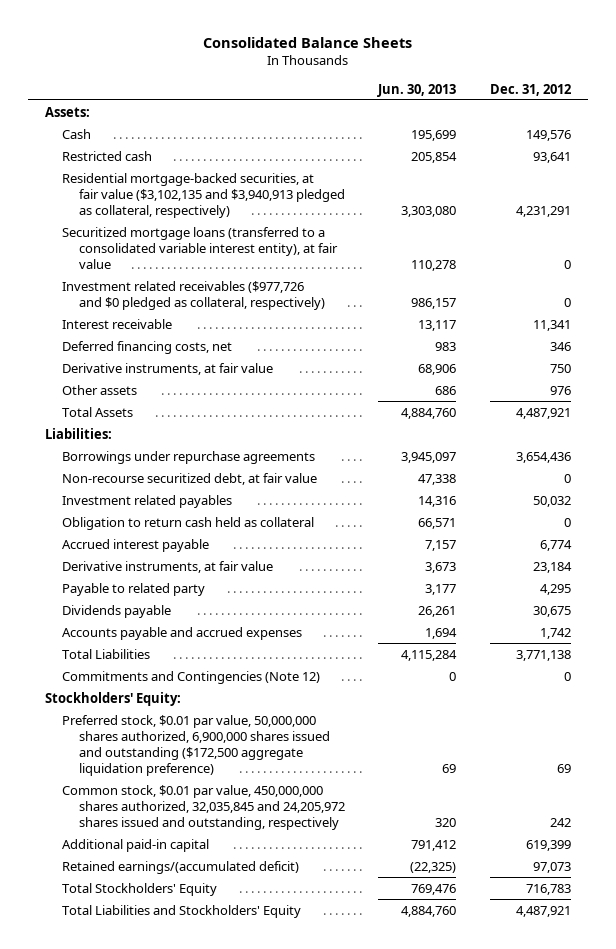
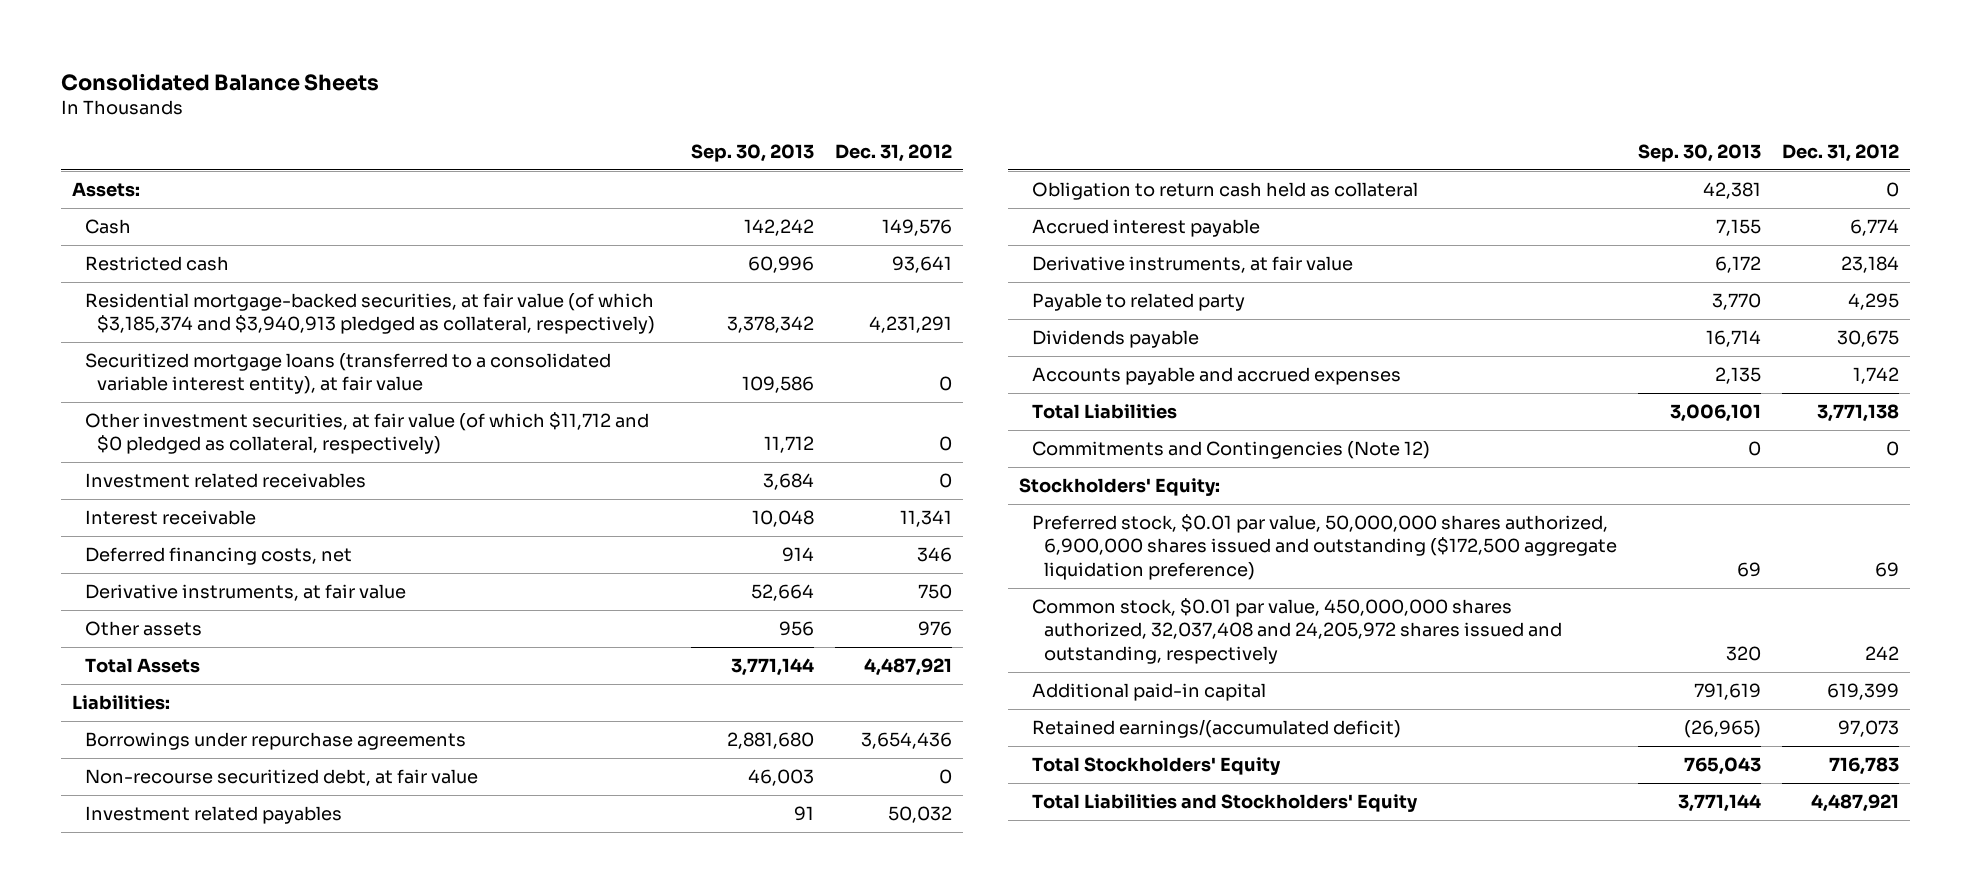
- | Jun. 30, 2013 | Dec. 31, 2012
+ | Sep. 30, 2013 | Dec. 31, 2012
- Residential mortgage-backed securities, at fair value ($3,102,135 and $3,940,913 pledged as collateral, respectively) | 3,303,080 | 4,231,291
+ Residential mortgage-backed securities, at fair value (of which $3,185,374 and $3,940,913 pledged as collateral, respectively) | 3,378,342 | 4,231,291
- Investment related receivables ($977,726 and $0 pledged as collateral, respectively) | 986,157 | 0
+ Other investment securities, at fair value (of which $11,712 and $0 pledged as collateral, respectively) | 11,712 | 0
+ Investment related receivables | 3,684 | 0
- Common stock, $0.01 par value, 450,000,000 shares authorized, 32,035,845 and 24,205,972 shares issued and outstanding, respectively | 320 | 242
+ Common stock, $0.01 par value, 450,000,000 shares authorized, 32,037,408 and 24,205,972 shares issued and outstanding, respectively | 320 | 242

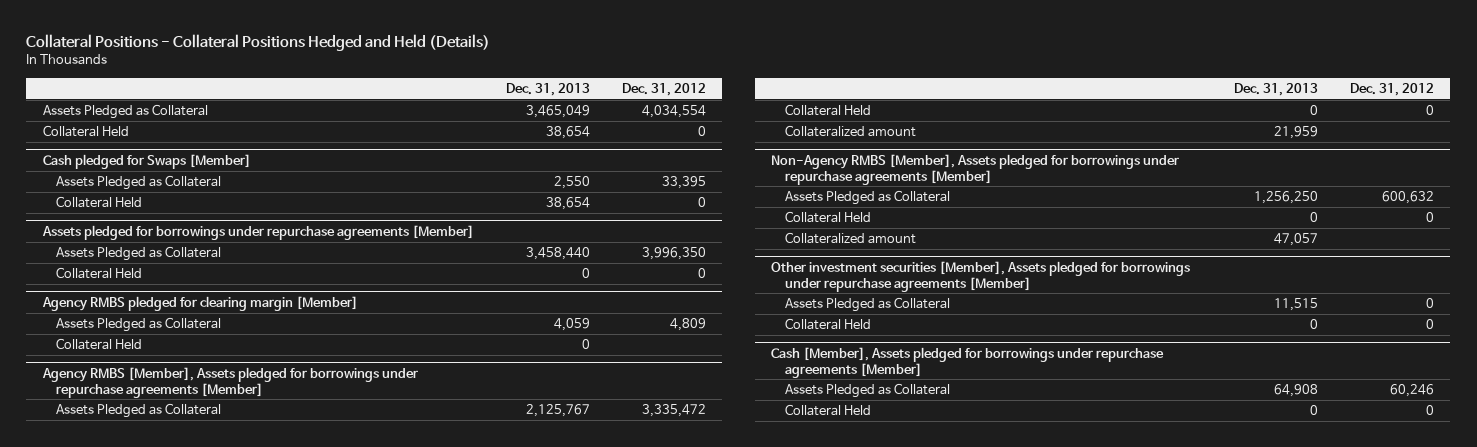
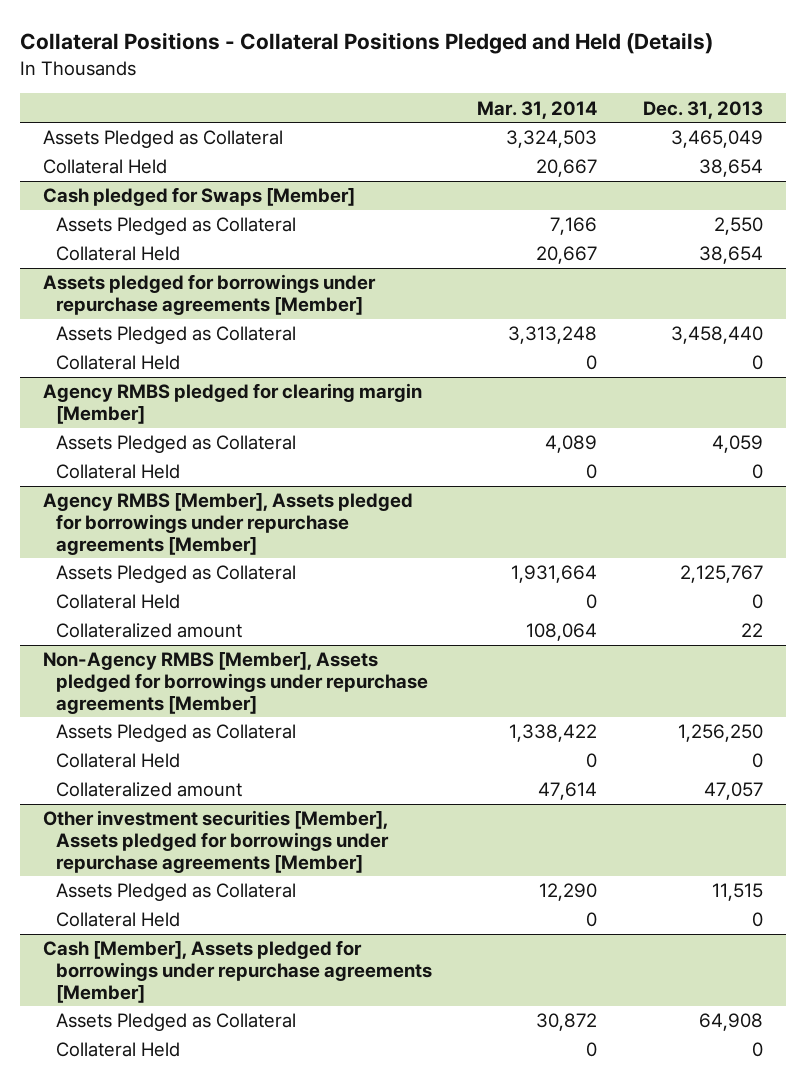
- Collateral Positions - Collateral Positions Hedged and Held (Details)
+ Collateral Positions - Collateral Positions Pledged and Held (Details)
- | Dec. 31, 2013 | Dec. 31, 2012
+ | Mar. 31, 2014 | Dec. 31, 2013
@ Agency RMBS [Member], Assets pledged for borrowings under repurchase agreements [Member]
- Collateralized amount | 21,959 |
+ Collateralized amount | 108,064 | 22

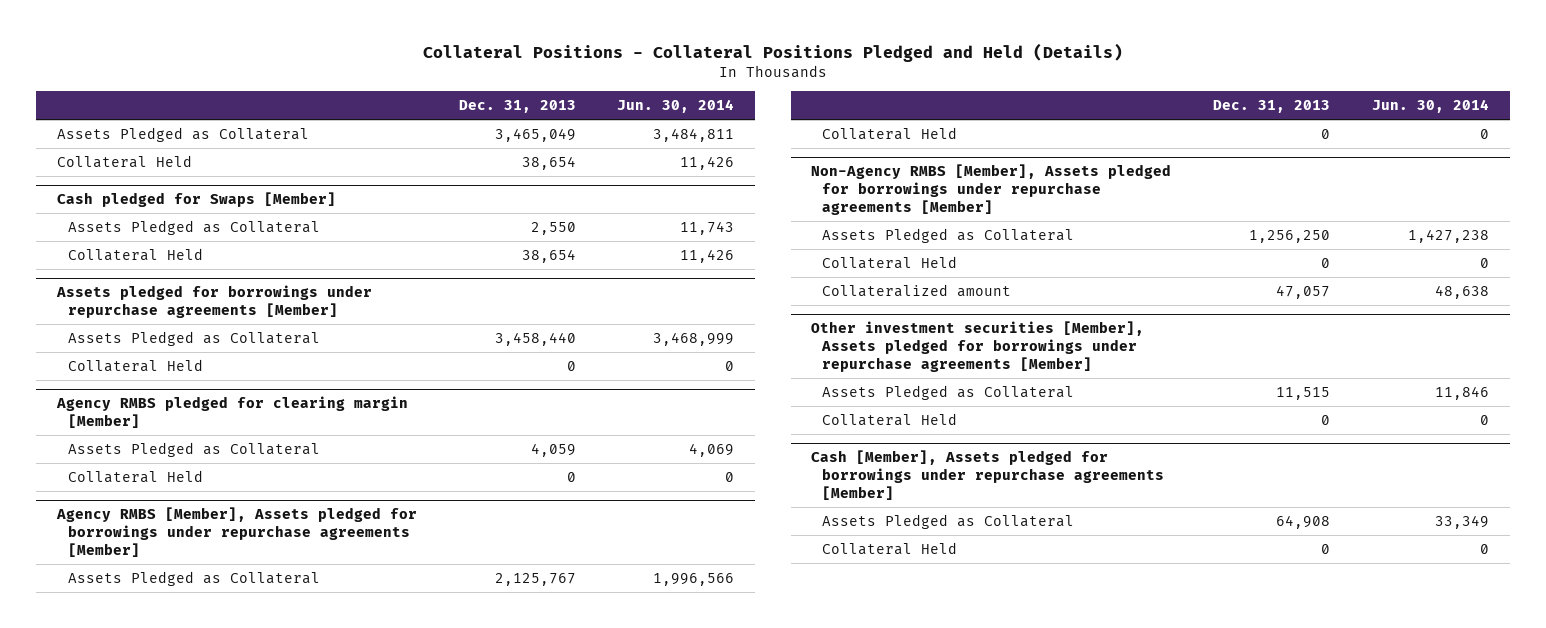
- | Mar. 31, 2014 | Dec. 31, 2013
+ | Dec. 31, 2013 | Jun. 30, 2014
@ Agency RMBS [Member], Assets pledged for borrowings under repurchase agreements [Member]
- Collateralized amount | 108,064 | 22

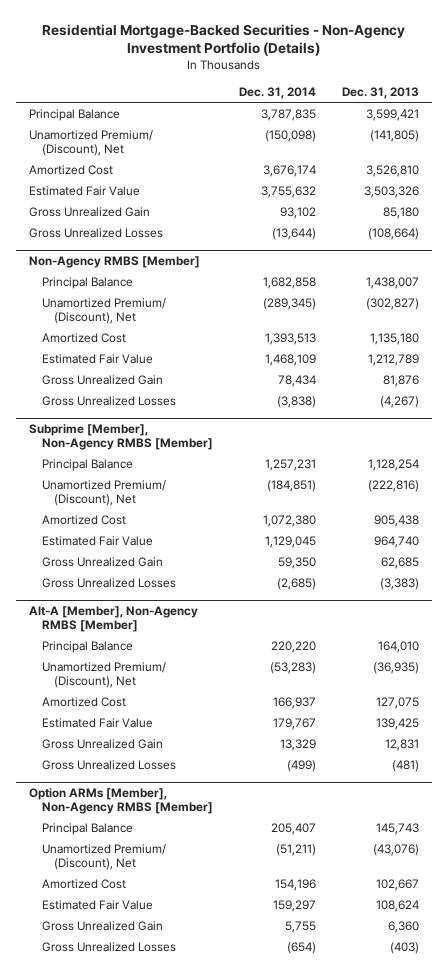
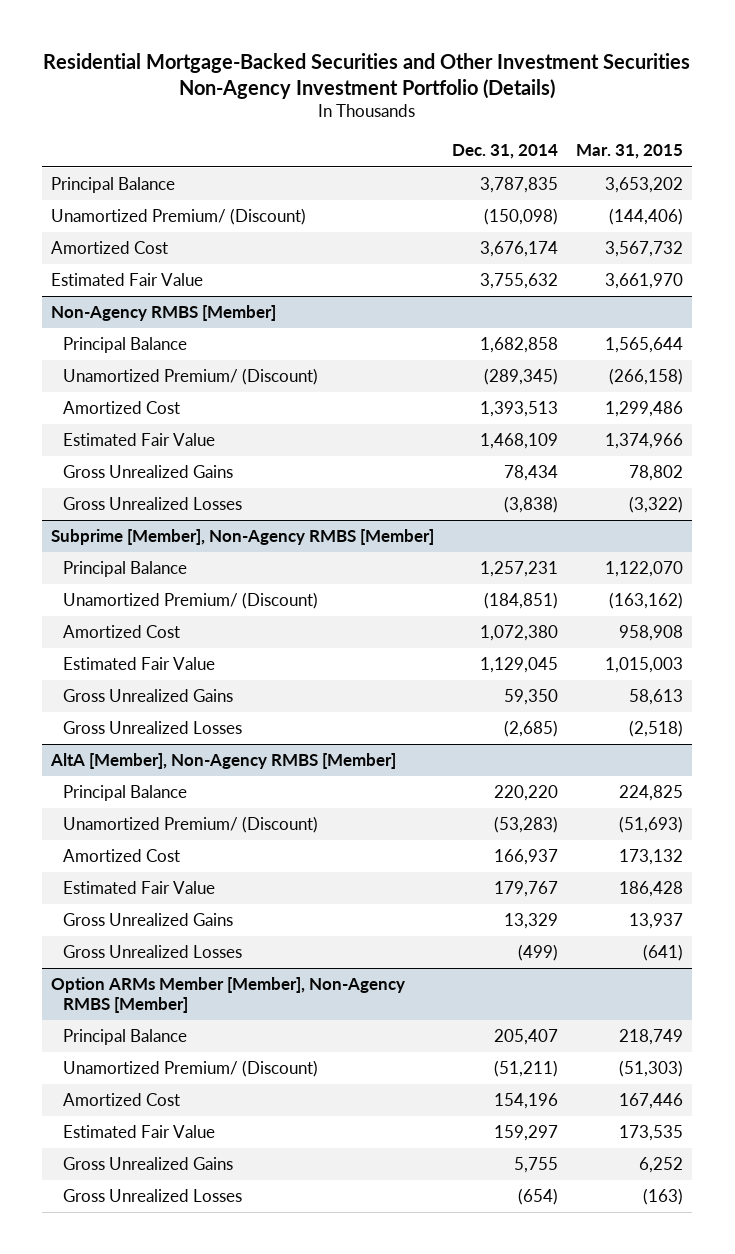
- Residential Mortgage-Backed Securities - Non-Agency Investment Portfolio (Details)
+ Residential Mortgage-Backed Securities and Other Investment Securities Non-Agency Investment Portfolio (Details)
- | Dec. 31, 2014 | Dec. 31, 2013
+ | Dec. 31, 2014 | Mar. 31, 2015
- Unamortized Premium/ (Discount), Net | (150,098) | (141,805)
+ Unamortized Premium/ (Discount) | (150,098) | (144,406)
- Gross Unrealized Gain | 93,102 | 85,180
- Gross Unrealized Losses | (13,644) | (108,664)
@ Non-Agency RMBS [Member]
- Unamortized Premium/ (Discount), Net | (289,345) | (302,827)
+ Unamortized Premium/ (Discount) | (289,345) | (266,158)
- Gross Unrealized Gain | 78,434 | 81,876
+ Gross Unrealized Gains | 78,434 | 78,802
@ Subprime [Member], Non-Agency RMBS [Member]
- Unamortized Premium/ (Discount), Net | (184,851) | (222,816)
+ Unamortized Premium/ (Discount) | (184,851) | (163,162)
- Gross Unrealized Gain | 59,350 | 62,685
+ Gross Unrealized Gains | 59,350 | 58,613
- Alt-A [Member], Non-Agency RMBS [Member]
+ AltA [Member], Non-Agency RMBS [Member]
- Unamortized Premium/ (Discount), Net | (53,283) | (36,935)
+ Unamortized Premium/ (Discount) | (53,283) | (51,693)
- Gross Unrealized Gain | 13,329 | 12,831
+ Gross Unrealized Gains | 13,329 | 13,937
- Option ARMs [Member], Non-Agency RMBS [Member]
+ Option ARMs Member [Member], Non-Agency RMBS [Member]
- Unamortized Premium/ (Discount), Net | (51,211) | (43,076)
+ Unamortized Premium/ (Discount) | (51,211) | (51,303)
- Gross Unrealized Gain | 5,755 | 6,360
+ Gross Unrealized Gains | 5,755 | 6,252

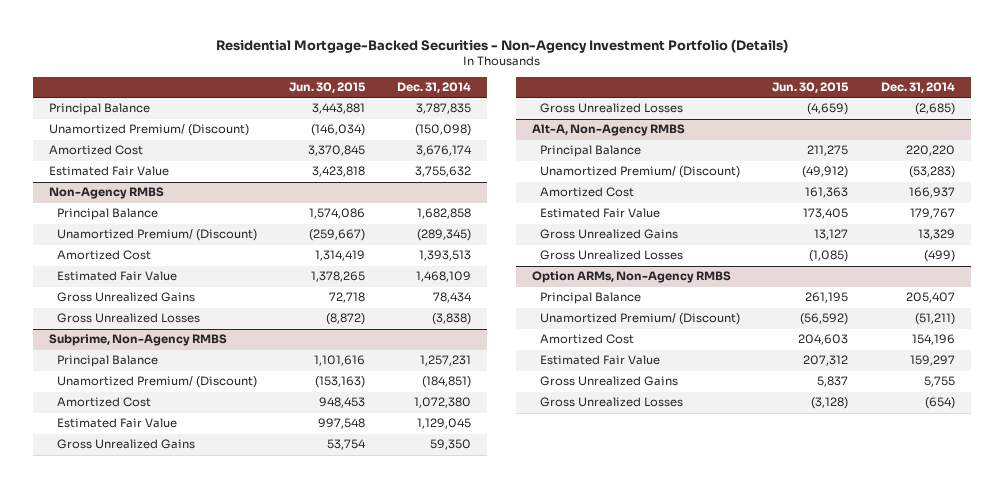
- Residential Mortgage-Backed Securities and Other Investment Securities Non-Agency Investment Portfolio (Details)
+ Residential Mortgage-Backed Securities - Non-Agency Investment Portfolio (Details)
- | Dec. 31, 2014 | Mar. 31, 2015
+ | Jun. 30, 2015 | Dec. 31, 2014
- Non-Agency RMBS [Member]
+ Non-Agency RMBS
- Subprime [Member], Non-Agency RMBS [Member]
+ Subprime, Non-Agency RMBS
- AltA [Member], Non-Agency RMBS [Member]
+ Alt-A, Non-Agency RMBS
- Option ARMs Member [Member], Non-Agency RMBS [Member]
+ Option ARMs, Non-Agency RMBS

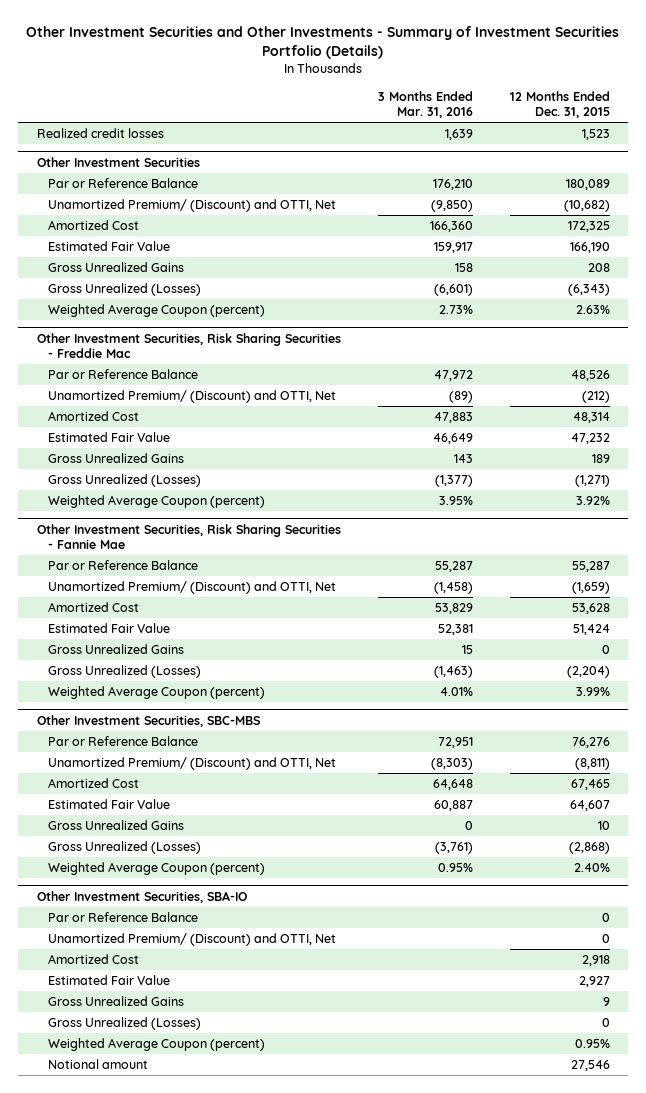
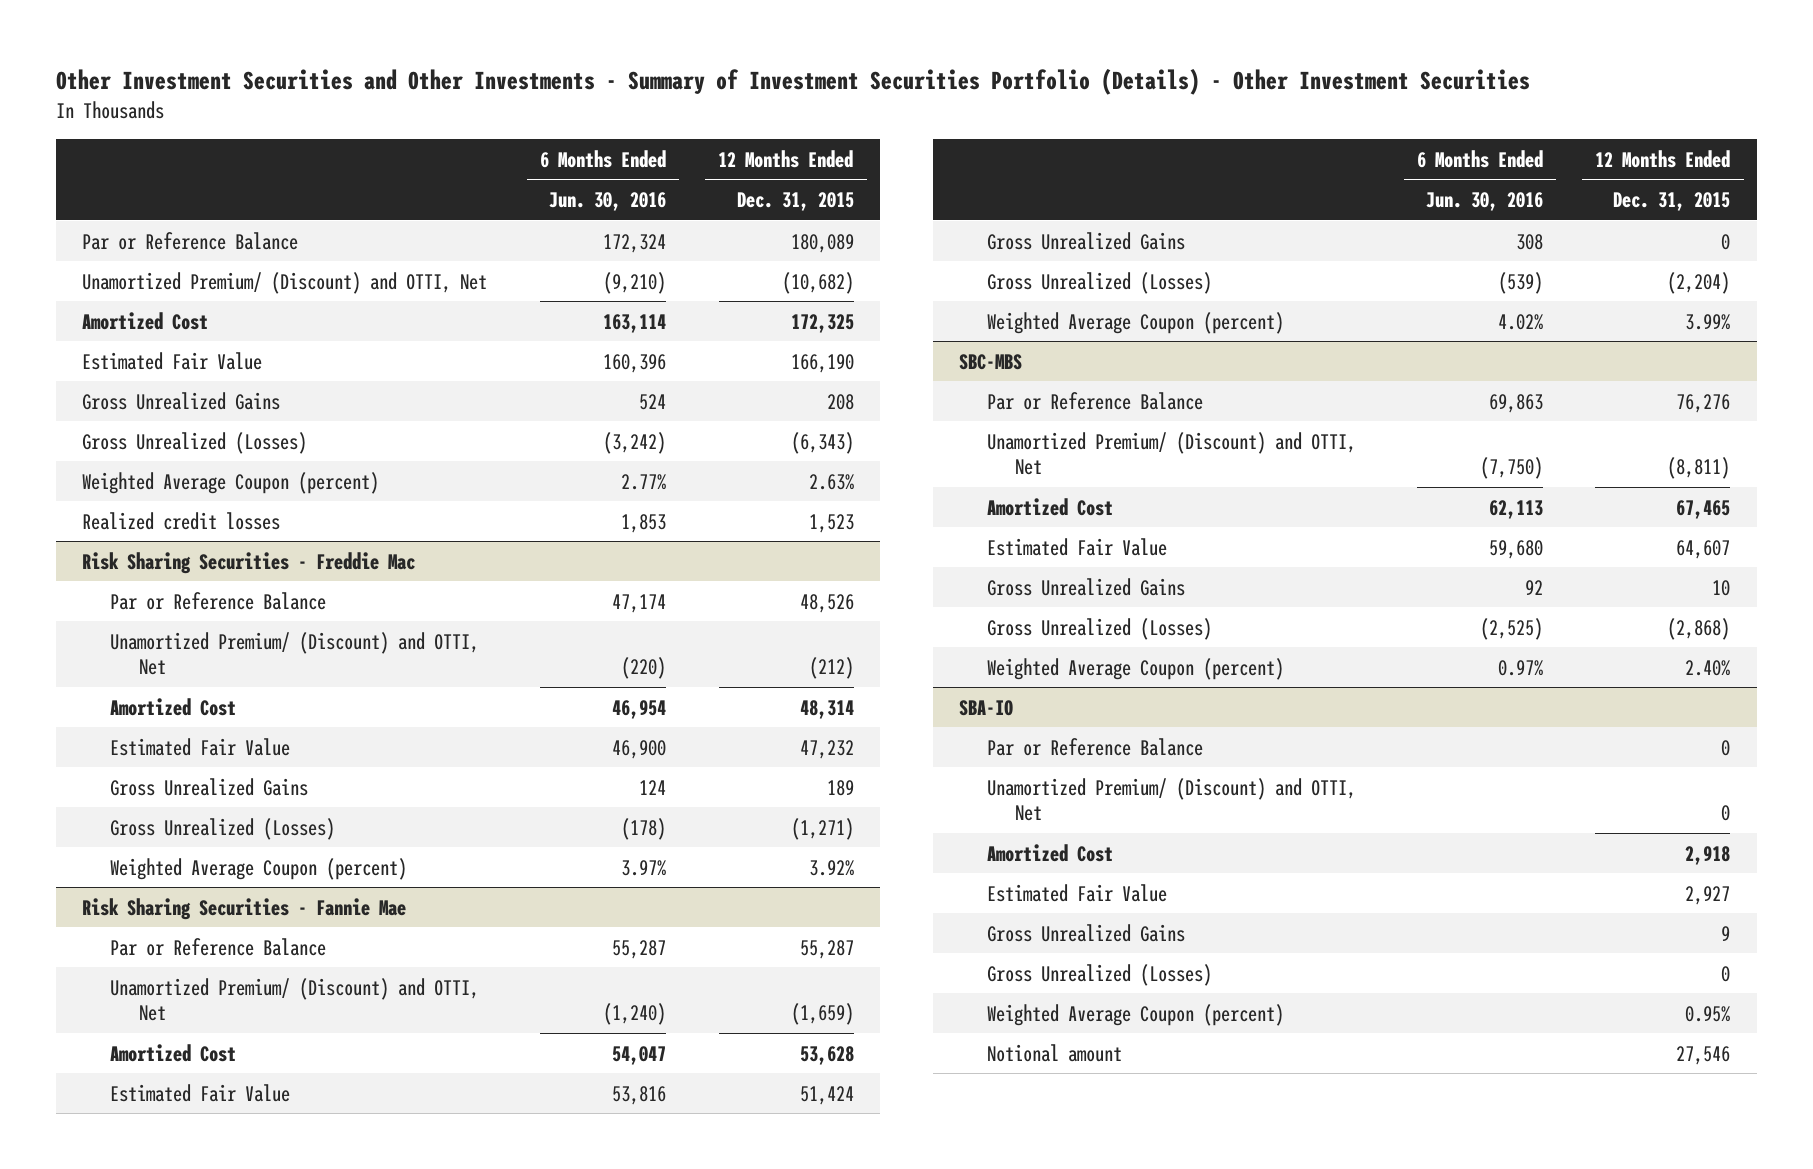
- Other Investment Securities and Other Investments - Summary of Investment Securities Portfolio (Details)
+ Other Investment Securities and Other Investments - Summary of Investment Securities Portfolio (Details) - Other Investment Securities
- | 3 Months Ended Mar. 31, 2016 | 12 Months Ended Dec. 31, 2015
+ | 6 Months Ended Jun. 30, 2016 | 12 Months Ended Dec. 31, 2015
- Other Investment Securities
- Other Investment Securities, Risk Sharing Securities - Freddie Mac
moved down: Realized credit losses | 1,853 | 1,523
+ Risk Sharing Securities - Freddie Mac
- Other Investment Securities, Risk Sharing Securities - Fannie Mae
+ Risk Sharing Securities - Fannie Mae
- Other Investment Securities, SBC-MBS
+ SBC-MBS
- Other Investment Securities, SBA-IO
+ SBA-IO

